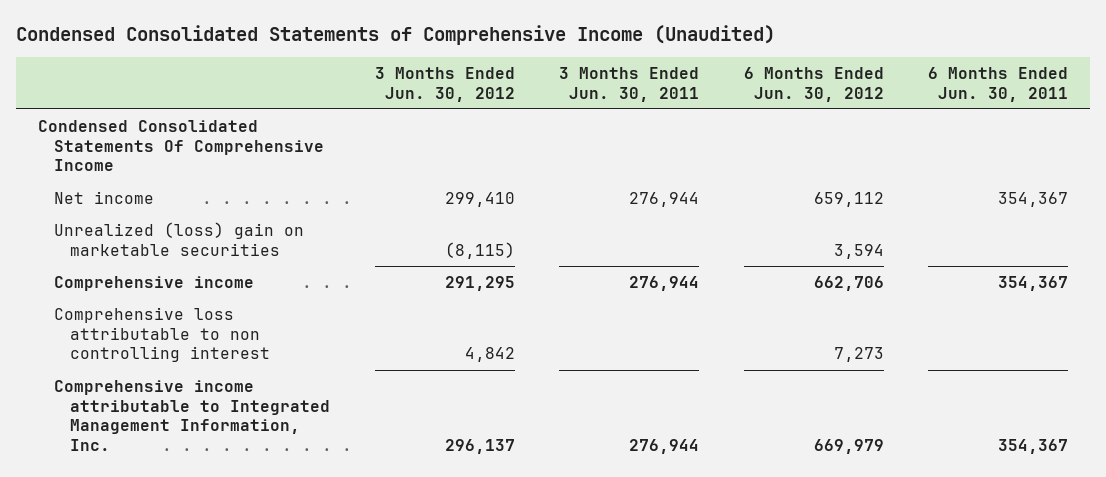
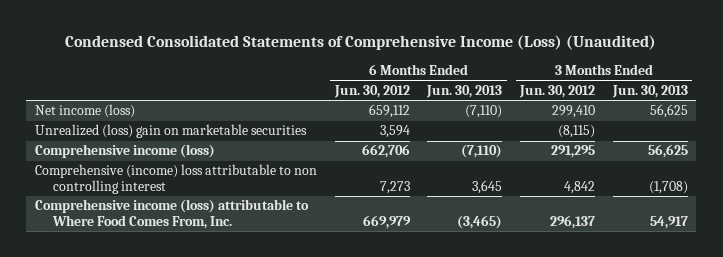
- Condensed Consolidated Statements of Comprehensive Income (Unaudited)
+ Condensed Consolidated Statements of Comprehensive Income (Loss) (Unaudited)
- | 3 Months Ended Jun. 30, 2012 | 3 Months Ended Jun. 30, 2011 | 6 Months Ended Jun. 30, 2012 | 6 Months Ended Jun. 30, 2011
+ | 6 Months Ended Jun. 30, 2012 | 6 Months Ended Jun. 30, 2013 | 3 Months Ended Jun. 30, 2012 | 3 Months Ended Jun. 30, 2013
- Condensed Consolidated Statements Of Comprehensive Income
- Net income | 299,410 | 276,944 | 659,112 | 354,367
+ Net income (loss) | 659,112 | (7,110) | 299,410 | 56,625
- Comprehensive income | 291,295 | 276,944 | 662,706 | 354,367
- Comprehensive loss attributable to non controlling interest | 4,842 | | 7,273 |
- Comprehensive income attributable to Integrated Management Information, Inc. | 296,137 | 276,944 | 669,979 | 354,367
+ Comprehensive income (loss) | 662,706 | (7,110) | 291,295 | 56,625
+ Comprehensive (income) loss attributable to non controlling interest | 7,273 | 3,645 | 4,842 | (1,708)
+ Comprehensive income (loss) attributable to Where Food Comes From, Inc. | 669,979 | (3,465) | 296,137 | 54,917

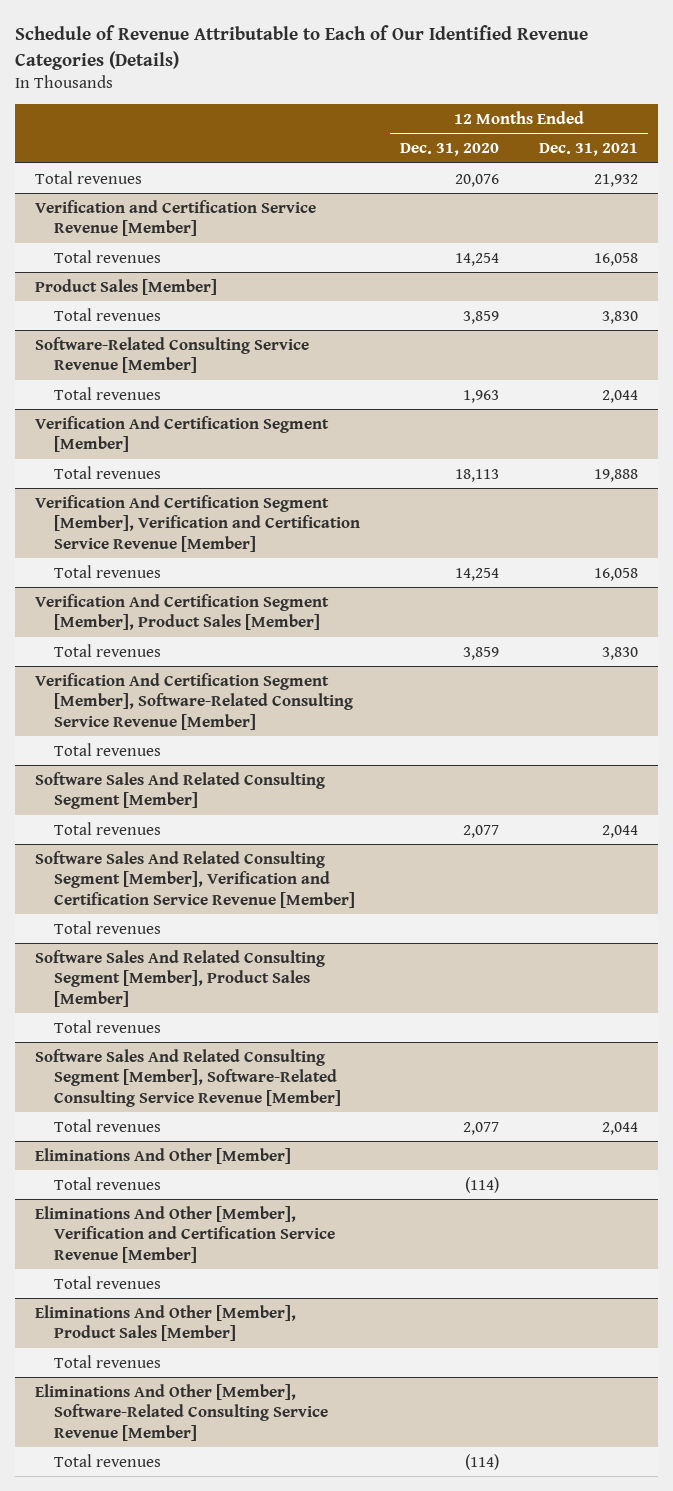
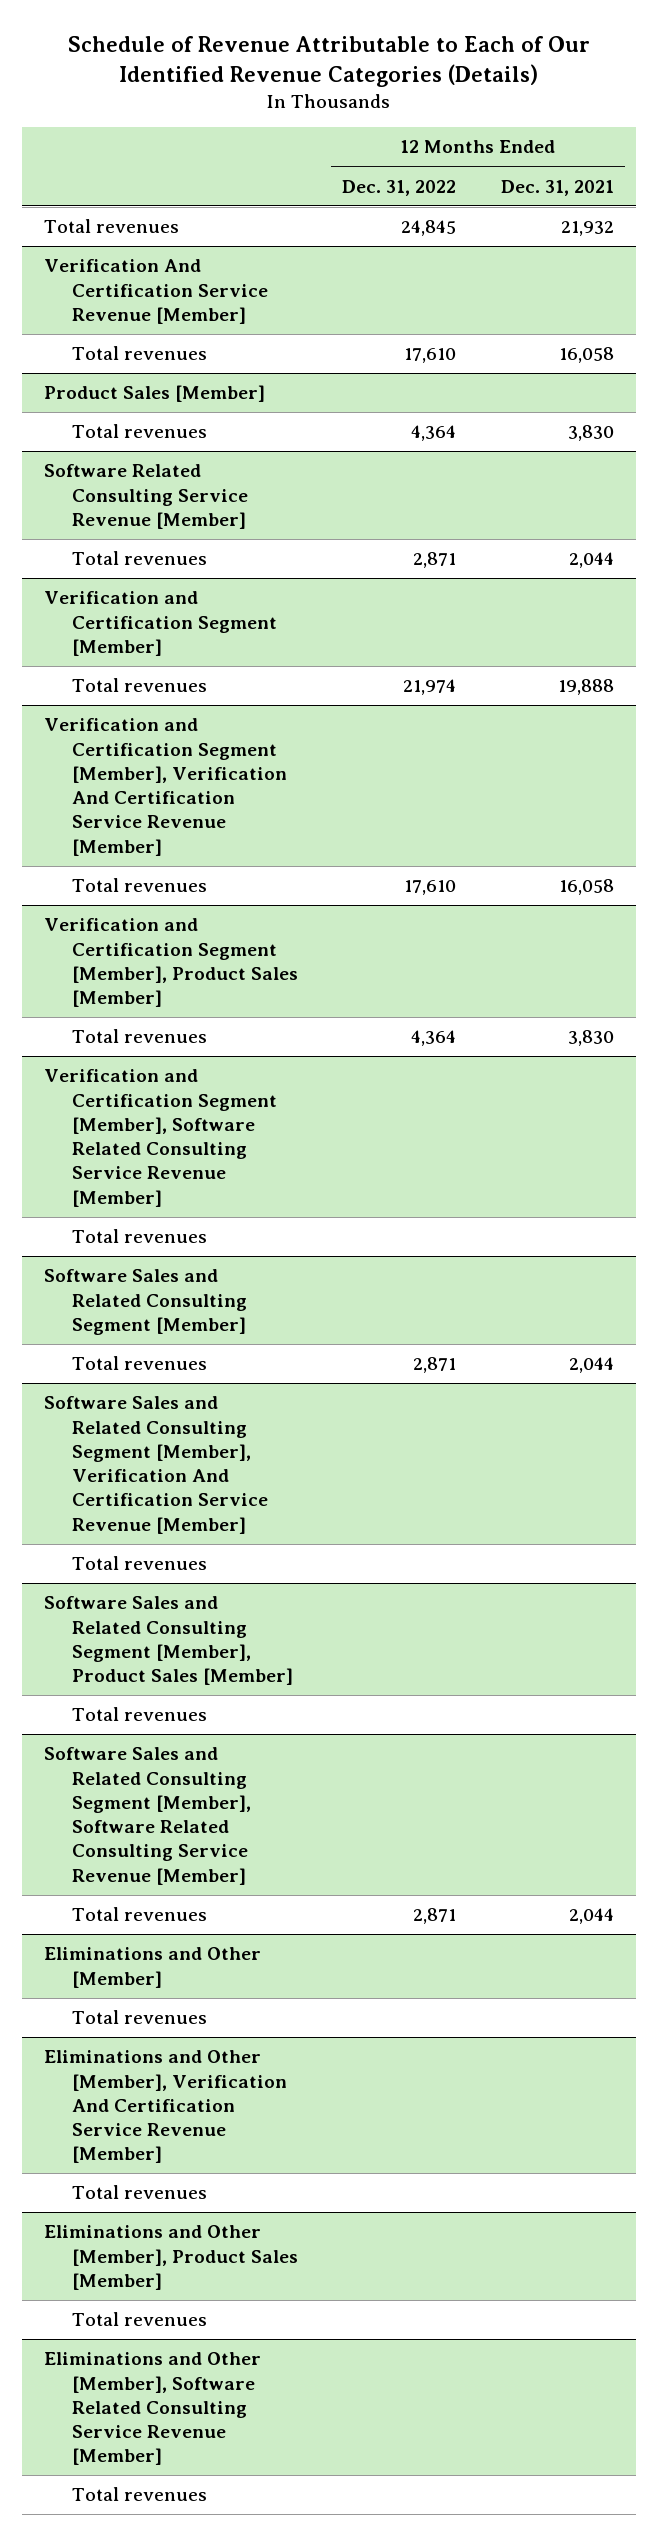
- | 12 Months Ended Dec. 31, 2020 | 12 Months Ended Dec. 31, 2021
+ | 12 Months Ended Dec. 31, 2022 | 12 Months Ended Dec. 31, 2021
- Verification and Certification Service Revenue [Member]
+ Verification And Certification Service Revenue [Member]
- Software-Related Consulting Service Revenue [Member]
+ Software Related Consulting Service Revenue [Member]
- Verification And Certification Segment [Member]
+ Verification and Certification Segment [Member]
- Verification And Certification Segment [Member], Verification and Certification Service Revenue [Member]
+ Verification and Certification Segment [Member], Verification And Certification Service Revenue [Member]
- Verification And Certification Segment [Member], Product Sales [Member]
+ Verification and Certification Segment [Member], Product Sales [Member]
- Verification And Certification Segment [Member], Software-Related Consulting Service Revenue [Member]
+ Verification and Certification Segment [Member], Software Related Consulting Service Revenue [Member]
- Software Sales And Related Consulting Segment [Member]
+ Software Sales and Related Consulting Segment [Member]
- Software Sales And Related Consulting Segment [Member], Verification and Certification Service Revenue [Member]
+ Software Sales and Related Consulting Segment [Member], Verification And Certification Service Revenue [Member]
- Software Sales And Related Consulting Segment [Member], Product Sales [Member]
+ Software Sales and Related Consulting Segment [Member], Product Sales [Member]
- Software Sales And Related Consulting Segment [Member], Software-Related Consulting Service Revenue [Member]
+ Software Sales and Related Consulting Segment [Member], Software Related Consulting Service Revenue [Member]
- Eliminations And Other [Member]
+ Eliminations and Other [Member]
- Eliminations And Other [Member], Verification and Certification Service Revenue [Member]
+ Eliminations and Other [Member], Verification And Certification Service Revenue [Member]
- Eliminations And Other [Member], Product Sales [Member]
+ Eliminations and Other [Member], Product Sales [Member]
- Eliminations And Other [Member], Software-Related Consulting Service Revenue [Member]
+ Eliminations and Other [Member], Software Related Consulting Service Revenue [Member]

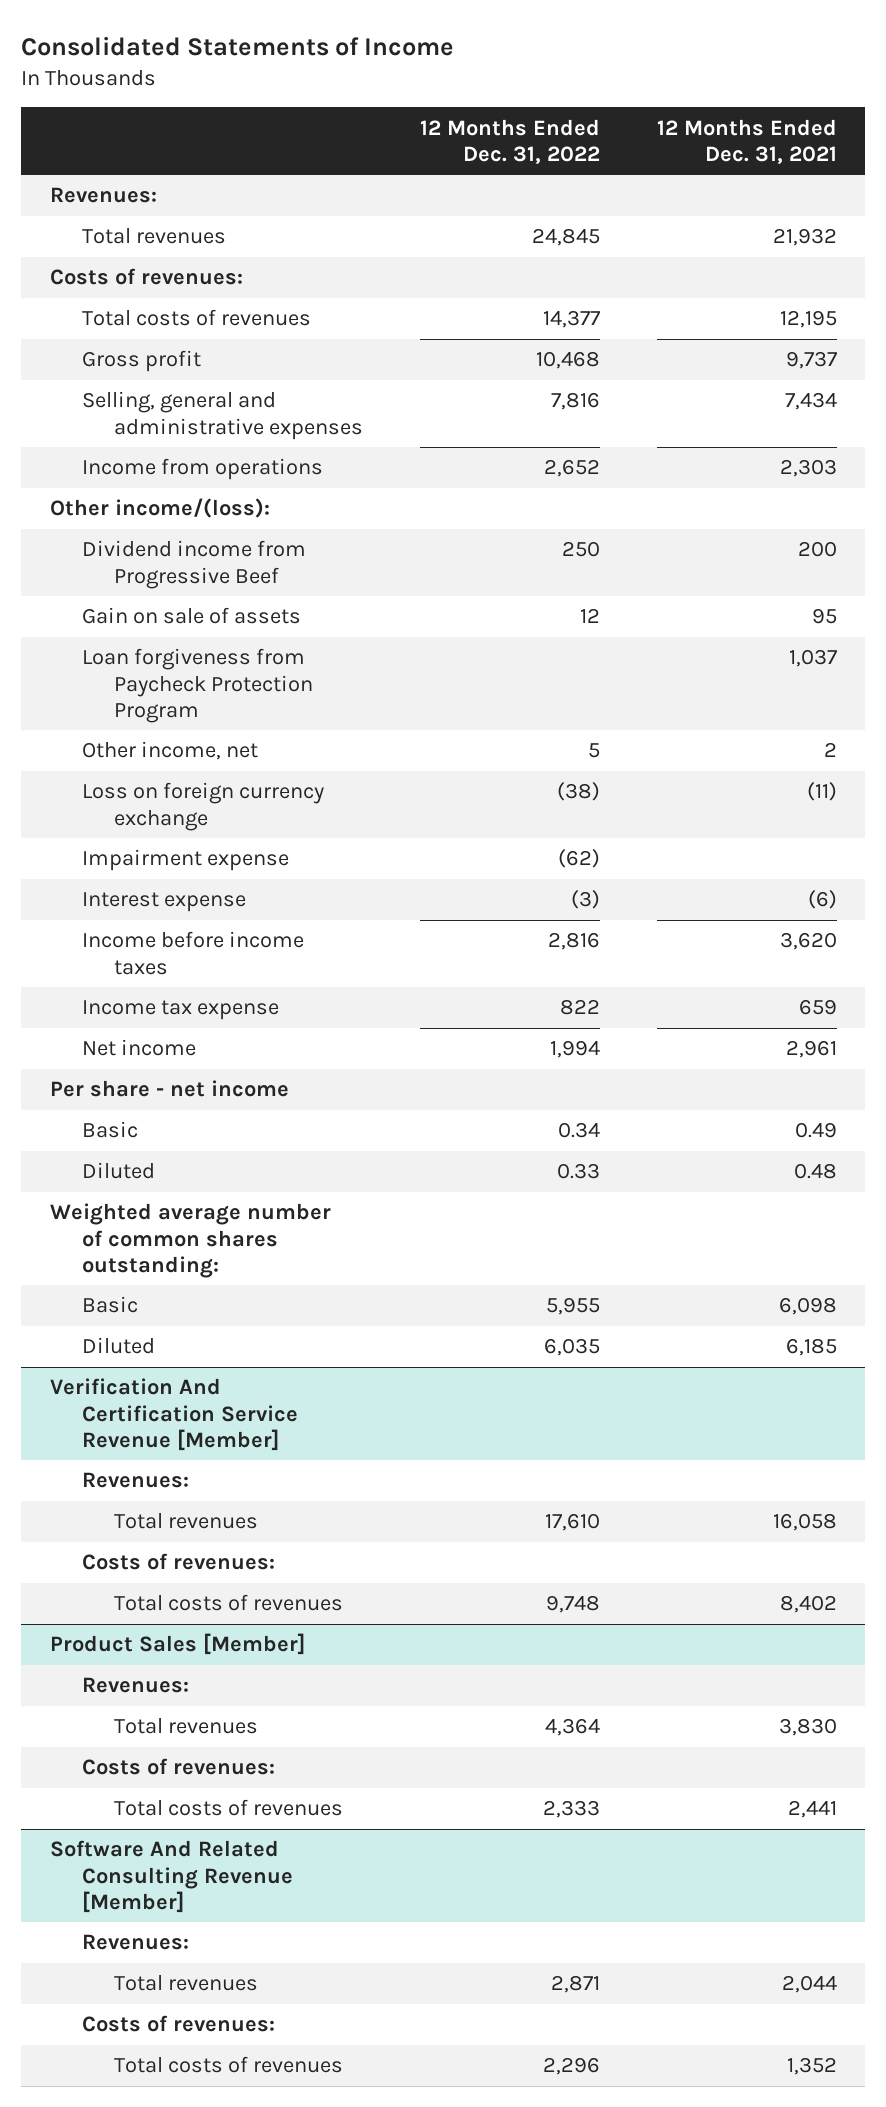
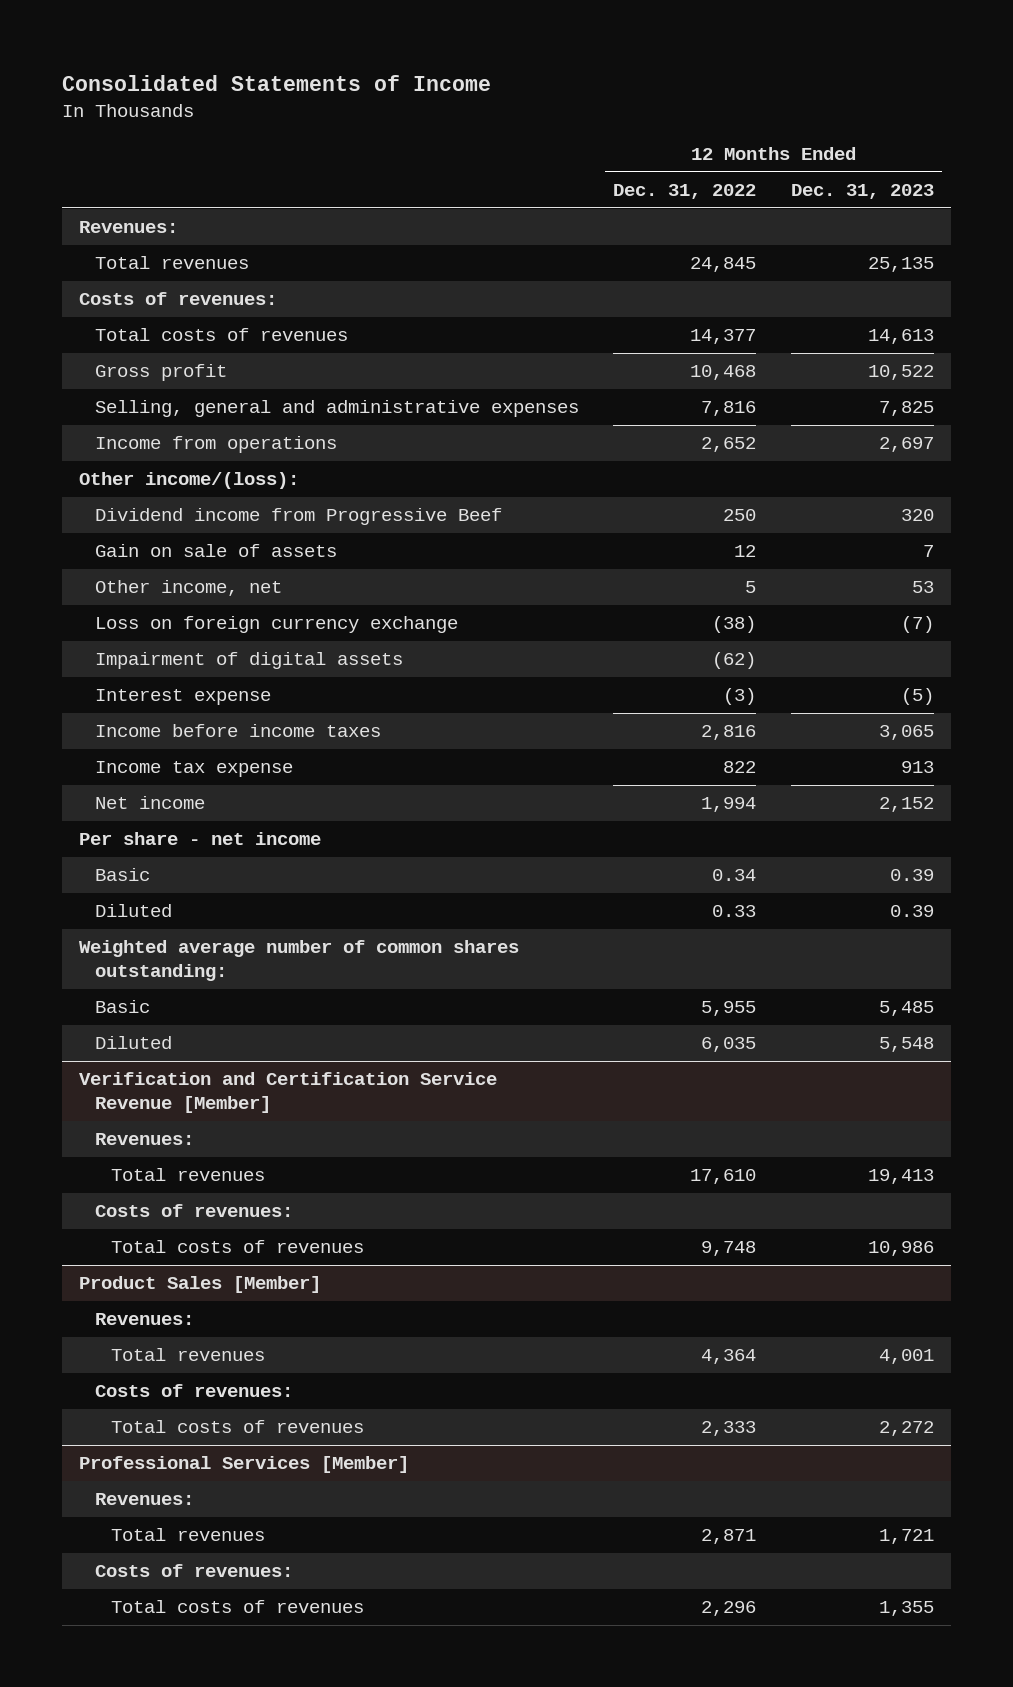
- | 12 Months Ended Dec. 31, 2022 | 12 Months Ended Dec. 31, 2021
+ | 12 Months Ended Dec. 31, 2022 | 12 Months Ended Dec. 31, 2023
- Loan forgiveness from Paycheck Protection Program | | 1,037
- Impairment expense | (62) |
+ Impairment of digital assets | (62) |
- Verification And Certification Service Revenue [Member]
+ Verification and Certification Service Revenue [Member]
- Software And Related Consulting Revenue [Member]
+ Professional Services [Member]

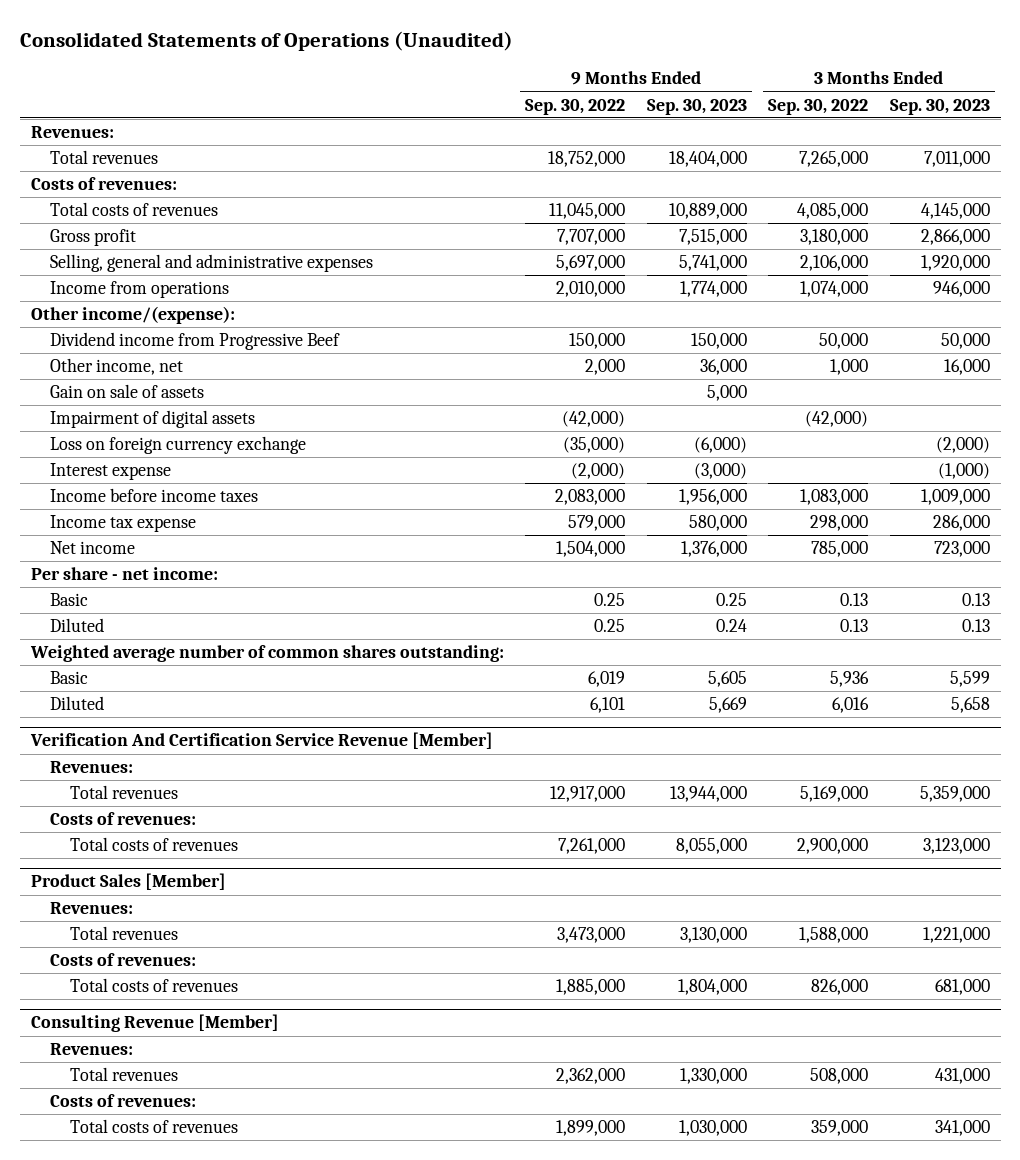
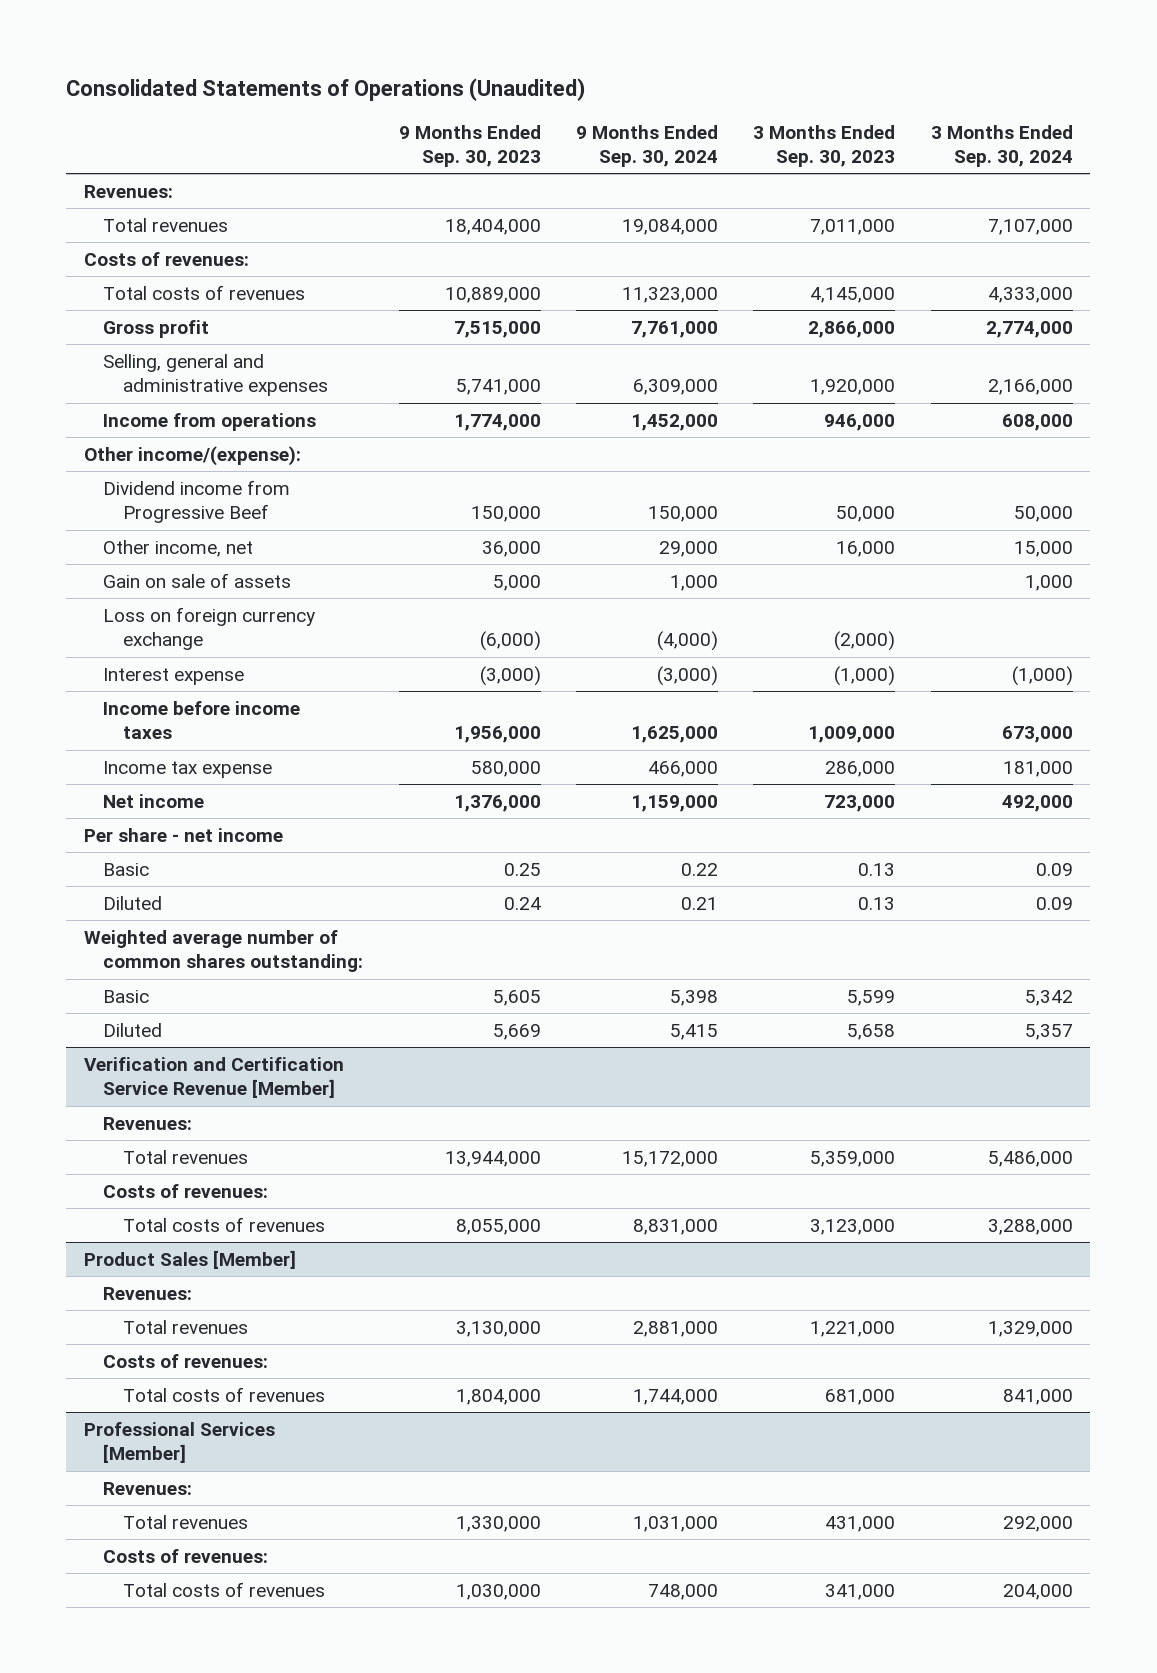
- | 9 Months Ended Sep. 30, 2022 | 9 Months Ended Sep. 30, 2023 | 3 Months Ended Sep. 30, 2022 | 3 Months Ended Sep. 30, 2023
+ | 9 Months Ended Sep. 30, 2023 | 9 Months Ended Sep. 30, 2024 | 3 Months Ended Sep. 30, 2023 | 3 Months Ended Sep. 30, 2024
- Impairment of digital assets | (42,000) | | (42,000) |
- Per share - net income:
+ Per share - net income
- Verification And Certification Service Revenue [Member]
+ Verification and Certification Service Revenue [Member]
- Consulting Revenue [Member]
+ Professional Services [Member]

